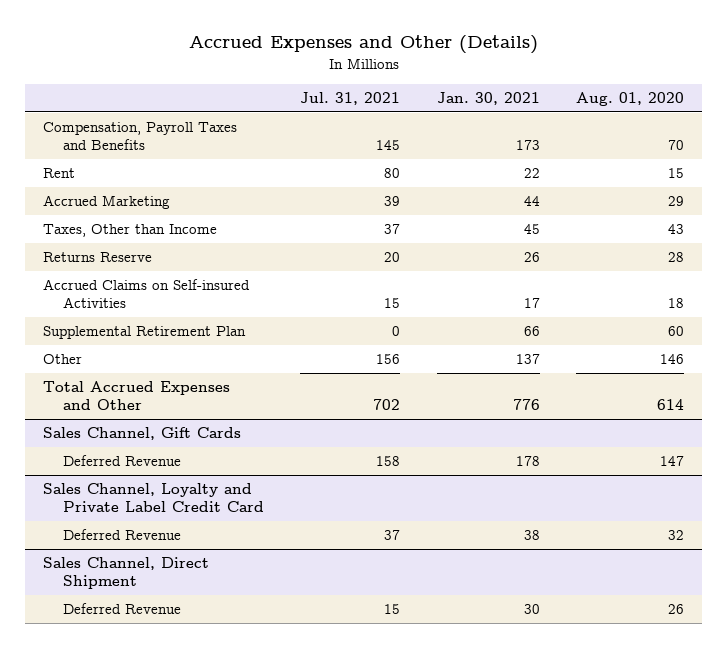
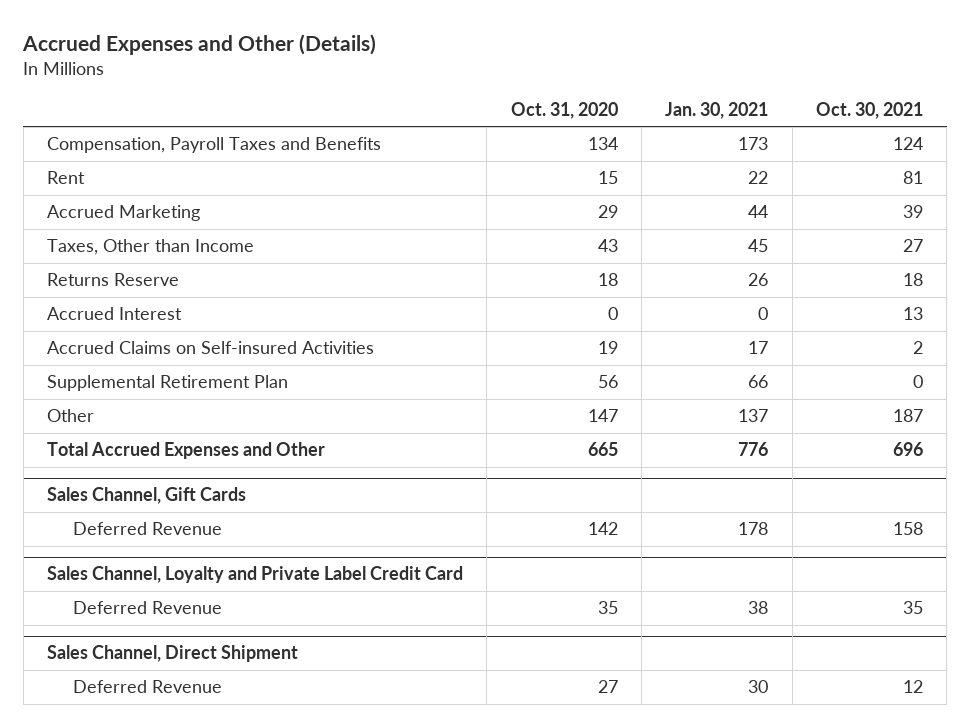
- | Jul. 31, 2021 | Jan. 30, 2021 | Aug. 01, 2020
+ | Oct. 31, 2020 | Jan. 30, 2021 | Oct. 30, 2021
+ Accrued Interest | 0 | 0 | 13

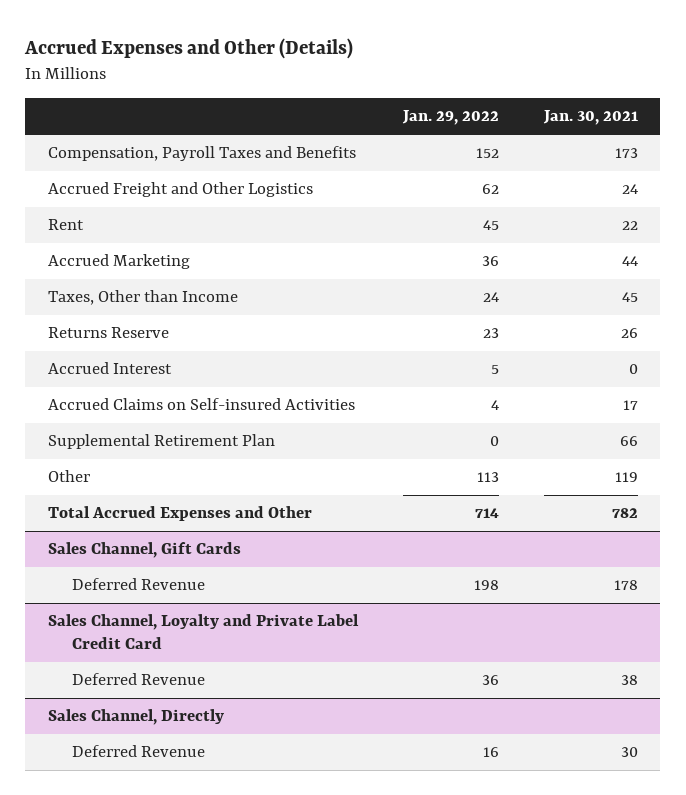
- | Oct. 31, 2020 | Jan. 30, 2021 | Oct. 30, 2021
+ | Jan. 29, 2022 | Jan. 30, 2021
+ Accrued Freight and Other Logistics | 62 | 24
- Other | 147 | 137 | 187
- Total Accrued Expenses and Other | 665 | 776 | 696
+ Other | 113 | 119
+ Total Accrued Expenses and Other | 714 | 782
- Sales Channel, Direct Shipment
+ Sales Channel, Directly

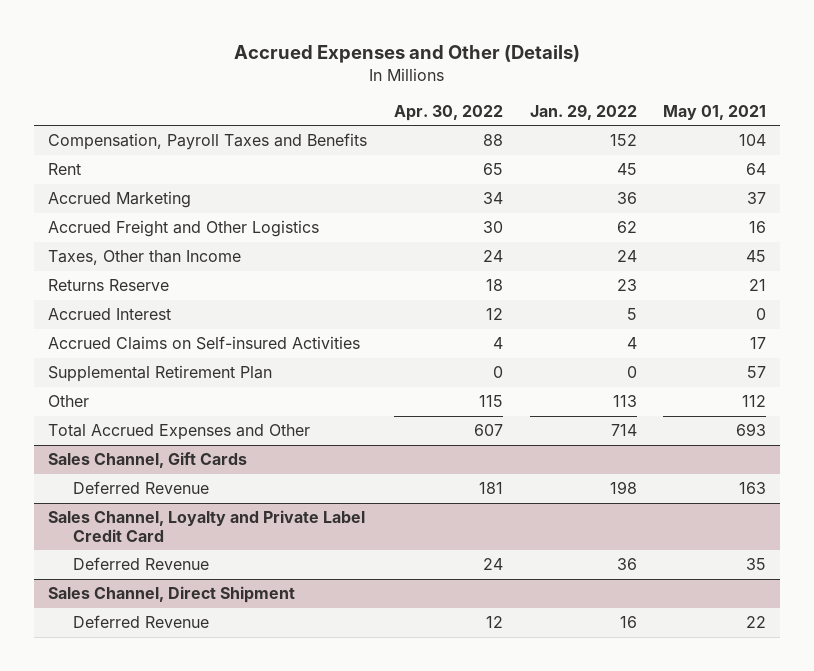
- | Jan. 29, 2022 | Jan. 30, 2021
+ | Apr. 30, 2022 | Jan. 29, 2022 | May 01, 2021
moved down: Accrued Freight and Other Logistics | 30 | 62 | 16
- Sales Channel, Directly
+ Sales Channel, Direct Shipment

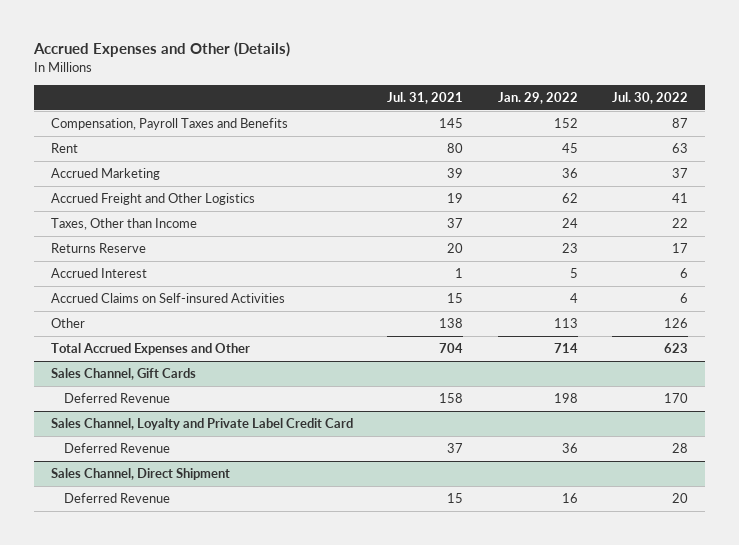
- | Apr. 30, 2022 | Jan. 29, 2022 | May 01, 2021
+ | Jul. 31, 2021 | Jan. 29, 2022 | Jul. 30, 2022
- Supplemental Retirement Plan | 0 | 0 | 57

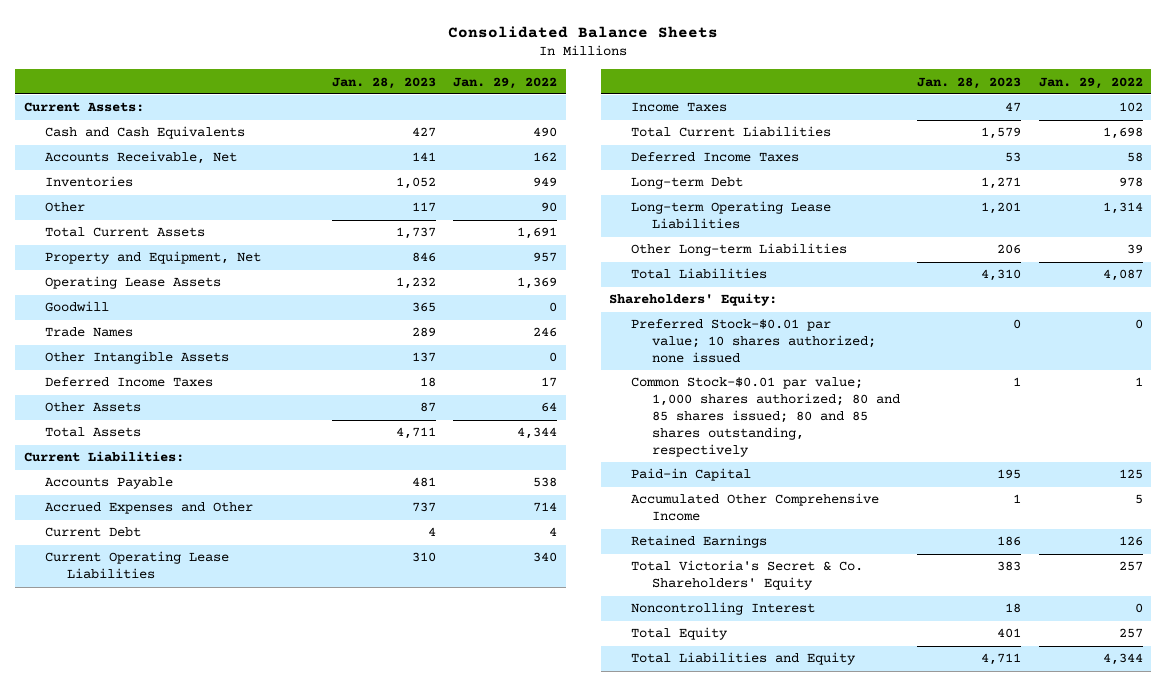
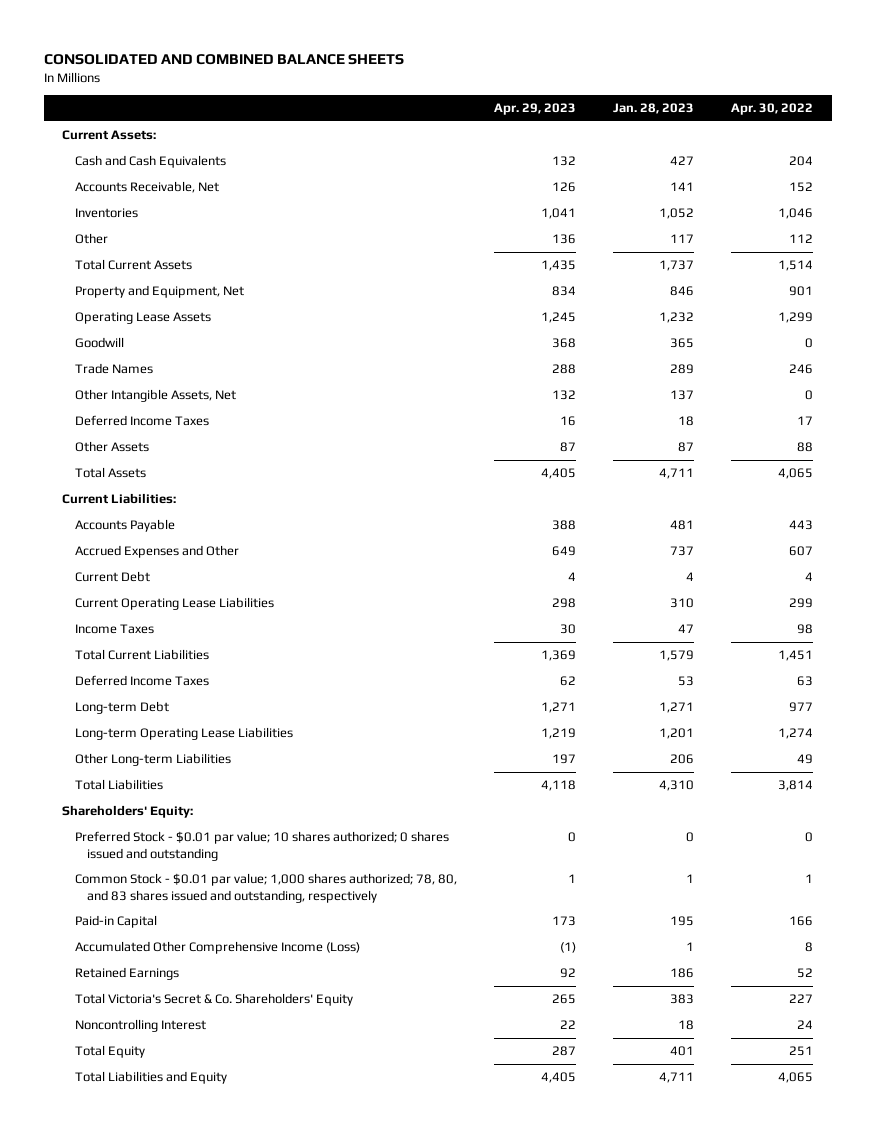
- Consolidated Balance Sheets
+ CONSOLIDATED AND COMBINED BALANCE SHEETS
- | Jan. 28, 2023 | Jan. 29, 2022
+ | Apr. 29, 2023 | Jan. 28, 2023 | Apr. 30, 2022
- Other Intangible Assets | 137 | 0
+ Other Intangible Assets, Net | 132 | 137 | 0
- Preferred Stock-$0.01 par value; 10 shares authorized; none issued | 0 | 0
- Common Stock-$0.01 par value; 1,000 shares authorized; 80 and 85 shares issued; 80 and 85 shares outstanding, respectively | 1 | 1
+ Preferred Stock - $0.01 par value; 10 shares authorized; 0 shares issued and outstanding | 0 | 0 | 0
+ Common Stock - $0.01 par value; 1,000 shares authorized; 78, 80, and 83 shares issued and outstanding, respectively | 1 | 1 | 1
- Accumulated Other Comprehensive Income | 1 | 5
+ Accumulated Other Comprehensive Income (Loss) | (1) | 1 | 8

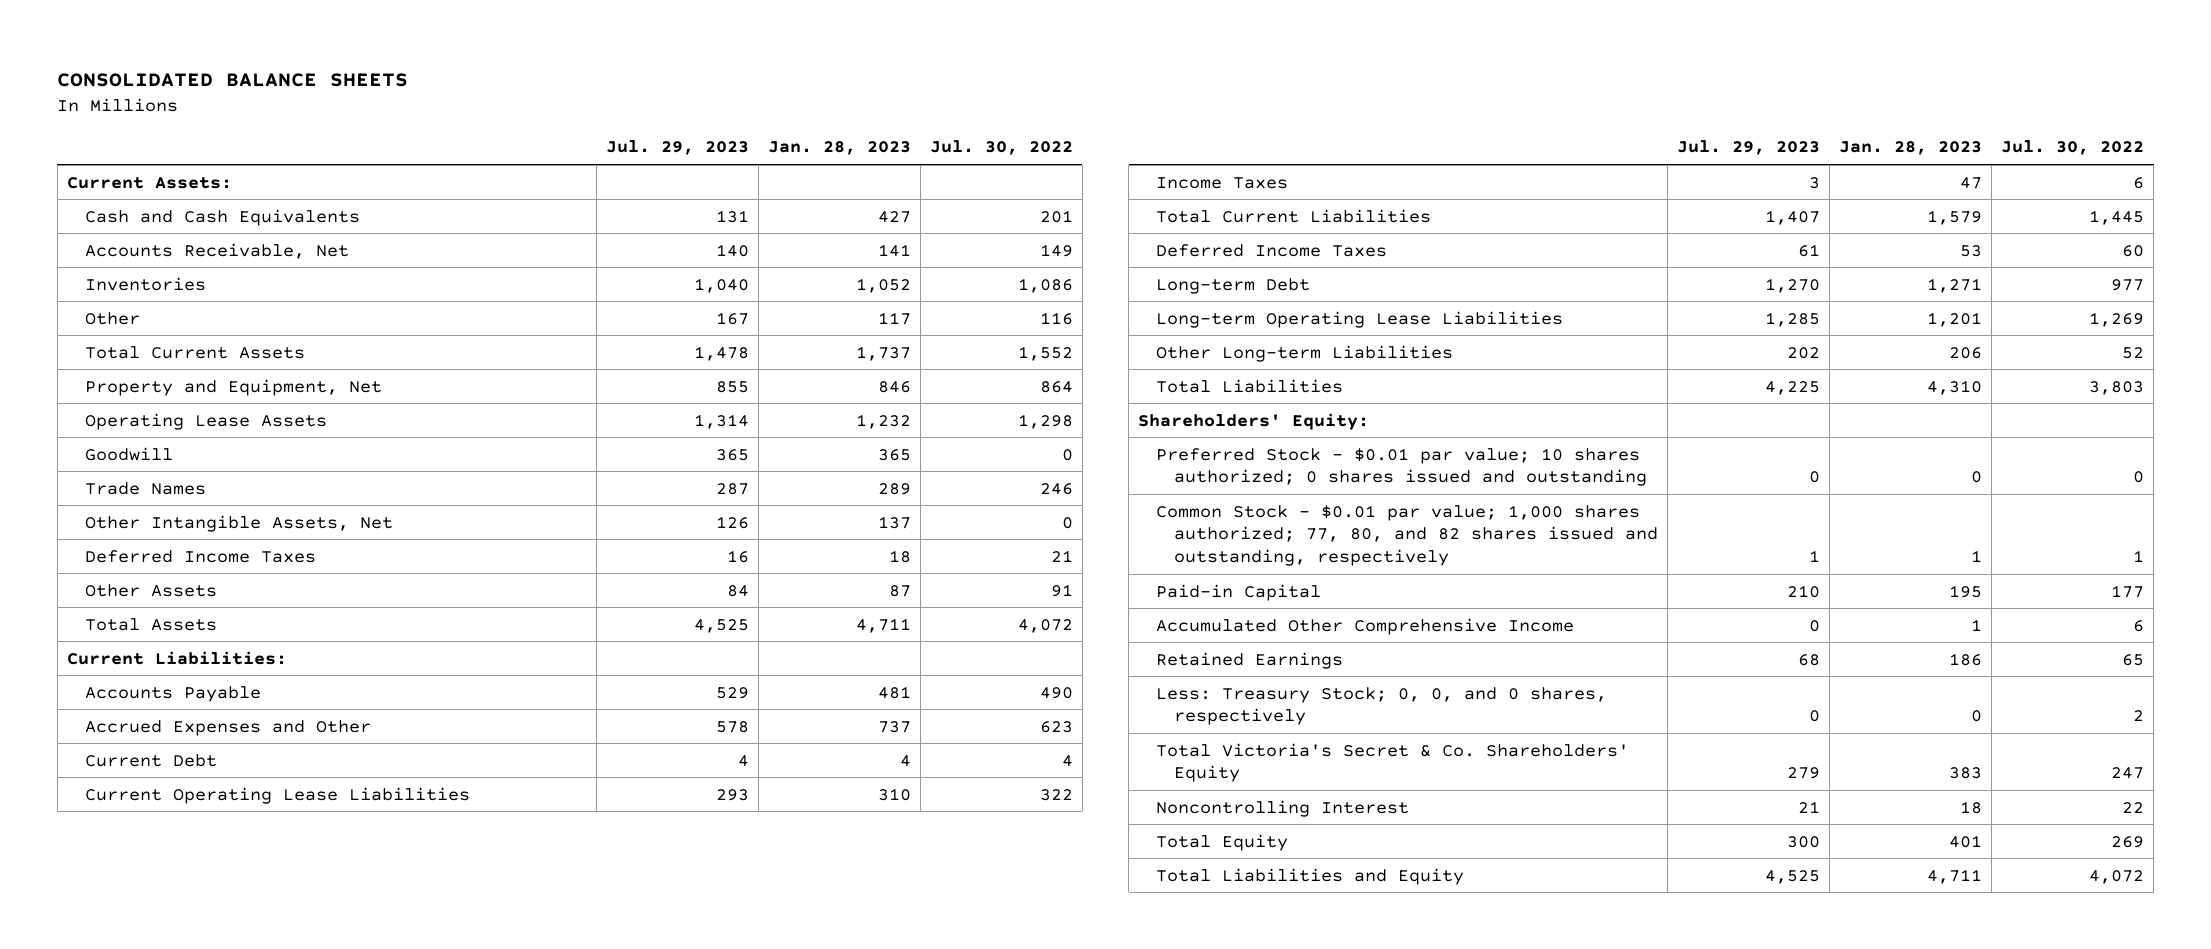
- CONSOLIDATED AND COMBINED BALANCE SHEETS
+ CONSOLIDATED BALANCE SHEETS
- | Apr. 29, 2023 | Jan. 28, 2023 | Apr. 30, 2022
+ | Jul. 29, 2023 | Jan. 28, 2023 | Jul. 30, 2022
- Common Stock - $0.01 par value; 1,000 shares authorized; 78, 80, and 83 shares issued and outstanding, respectively | 1 | 1 | 1
+ Common Stock - $0.01 par value; 1,000 shares authorized; 77, 80, and 82 shares issued and outstanding, respectively | 1 | 1 | 1
- Accumulated Other Comprehensive Income (Loss) | (1) | 1 | 8
+ Accumulated Other Comprehensive Income | 0 | 1 | 6
+ Less: Treasury Stock; 0, 0, and 0 shares, respectively | 0 | 0 | 2

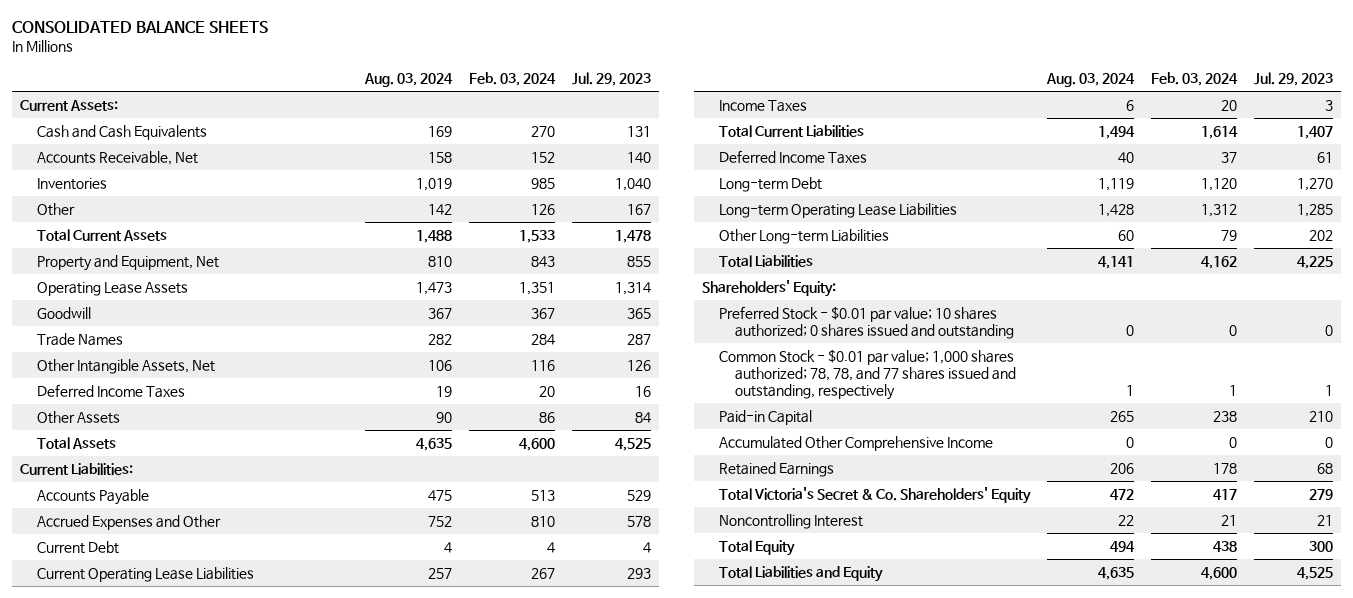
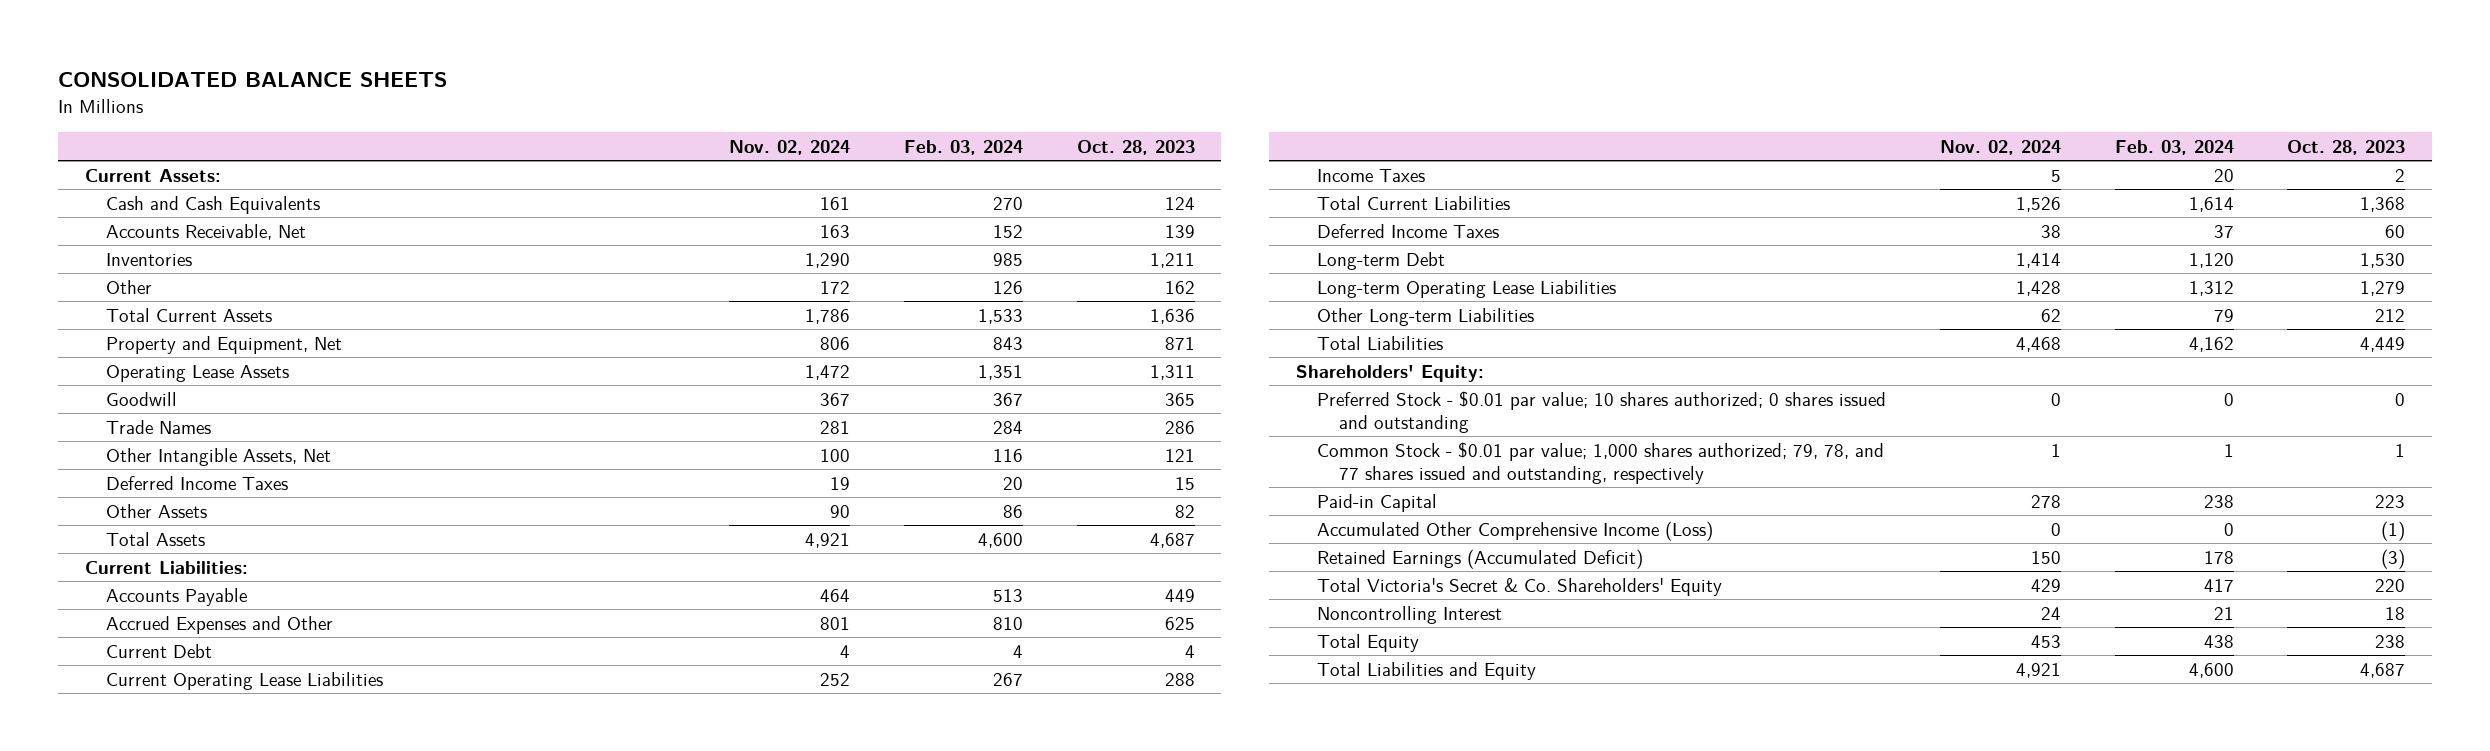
- | Aug. 03, 2024 | Feb. 03, 2024 | Jul. 29, 2023
+ | Nov. 02, 2024 | Feb. 03, 2024 | Oct. 28, 2023
- Common Stock - $0.01 par value; 1,000 shares authorized; 78, 78, and 77 shares issued and outstanding, respectively | 1 | 1 | 1
+ Common Stock - $0.01 par value; 1,000 shares authorized; 79, 78, and 77 shares issued and outstanding, respectively | 1 | 1 | 1
- Accumulated Other Comprehensive Income | 0 | 0 | 0
- Retained Earnings | 206 | 178 | 68
+ Accumulated Other Comprehensive Income (Loss) | 0 | 0 | (1)
+ Retained Earnings (Accumulated Deficit) | 150 | 178 | (3)

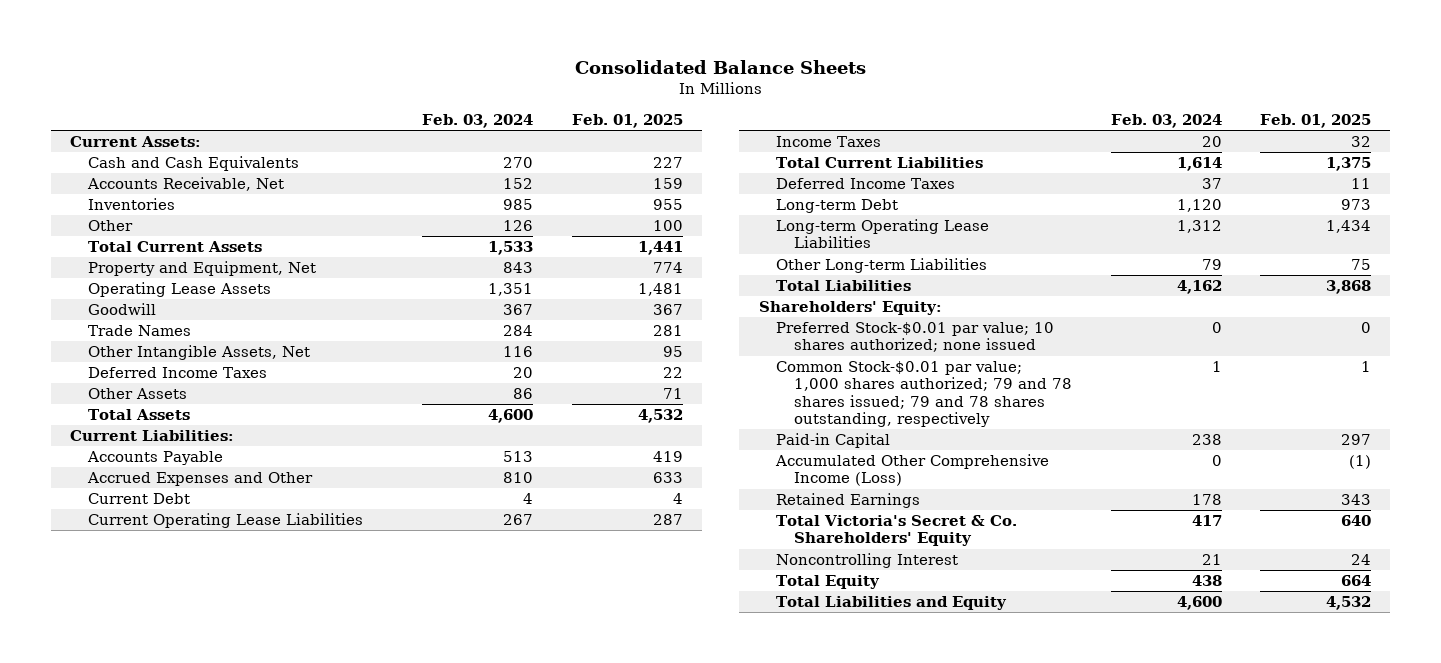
- CONSOLIDATED BALANCE SHEETS
+ Consolidated Balance Sheets
- | Nov. 02, 2024 | Feb. 03, 2024 | Oct. 28, 2023
+ | Feb. 03, 2024 | Feb. 01, 2025
- Preferred Stock - $0.01 par value; 10 shares authorized; 0 shares issued and outstanding | 0 | 0 | 0
- Common Stock - $0.01 par value; 1,000 shares authorized; 79, 78, and 77 shares issued and outstanding, respectively | 1 | 1 | 1
+ Preferred Stock-$0.01 par value; 10 shares authorized; none issued | 0 | 0
+ Common Stock-$0.01 par value; 1,000 shares authorized; 79 and 78 shares issued; 79 and 78 shares outstanding, respectively | 1 | 1
- Retained Earnings (Accumulated Deficit) | 150 | 178 | (3)
+ Retained Earnings | 178 | 343

